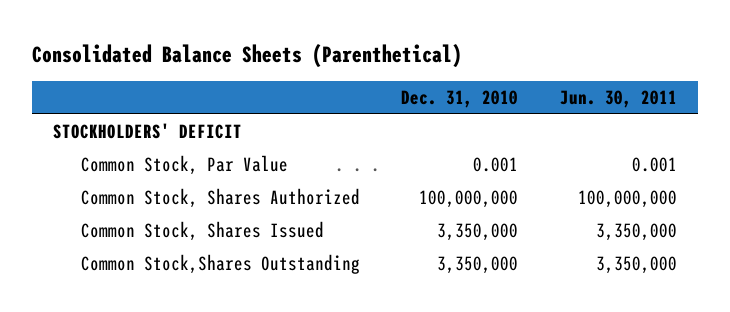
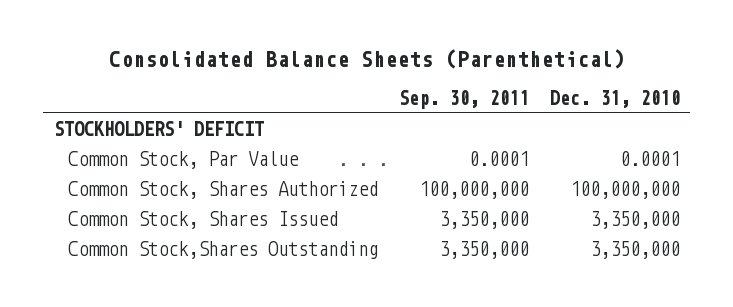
- | Dec. 31, 2010 | Jun. 30, 2011
+ | Sep. 30, 2011 | Dec. 31, 2010
- Common Stock, Par Value | 0.001 | 0.001
+ Common Stock, Par Value | 0.0001 | 0.0001

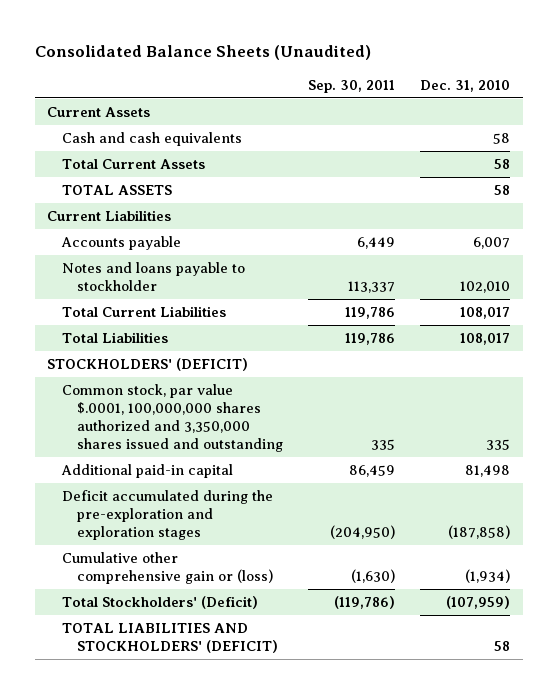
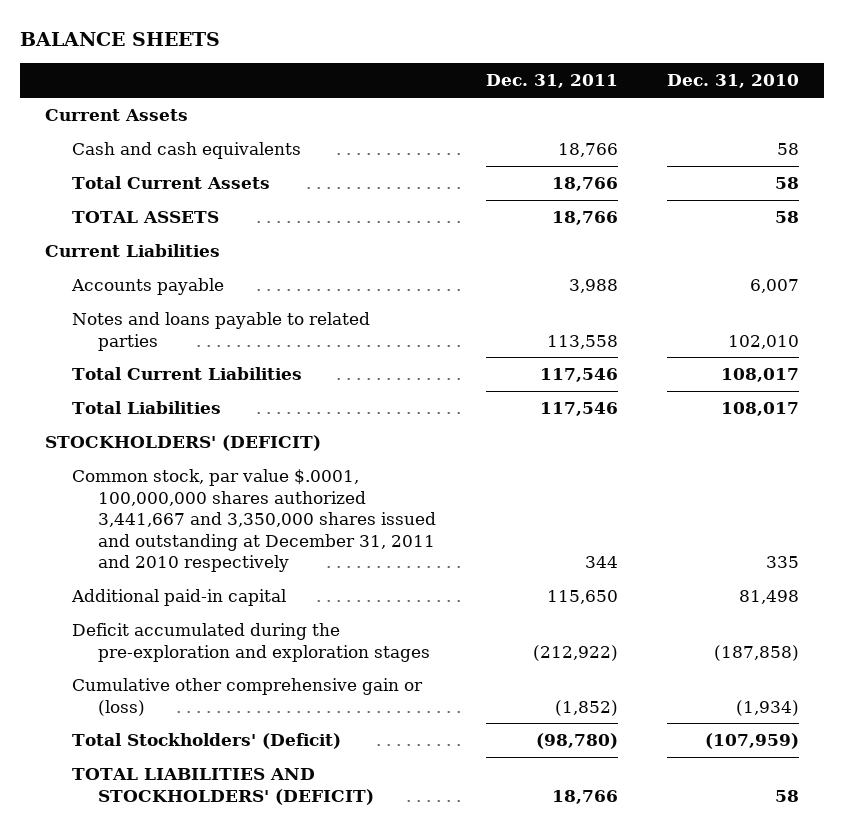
- Consolidated Balance Sheets (Unaudited)
+ BALANCE SHEETS
- | Sep. 30, 2011 | Dec. 31, 2010
+ | Dec. 31, 2011 | Dec. 31, 2010
- Notes and loans payable to stockholder | 113,337 | 102,010
+ Notes and loans payable to related parties | 113,558 | 102,010
- Common stock, par value $.0001, 100,000,000 shares authorized and 3,350,000 shares issued and outstanding | 335 | 335
+ Common stock, par value $.0001, 100,000,000 shares authorized 3,441,667 and 3,350,000 shares issued and outstanding at December 31, 2011 and 2010 respectively | 344 | 335

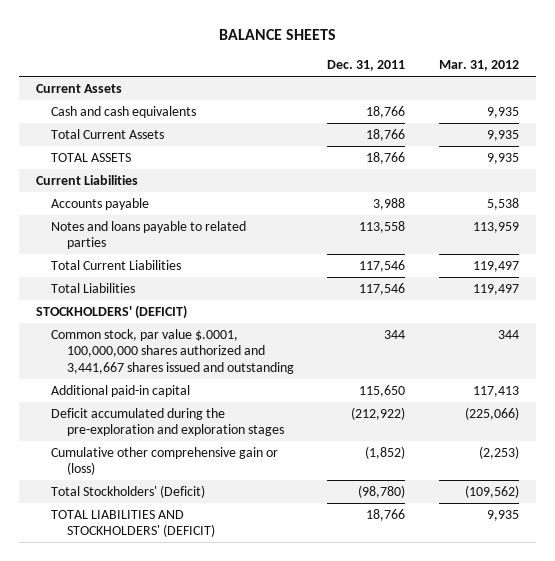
- | Dec. 31, 2011 | Dec. 31, 2010
+ | Dec. 31, 2011 | Mar. 31, 2012
- Common stock, par value $.0001, 100,000,000 shares authorized 3,441,667 and 3,350,000 shares issued and outstanding at December 31, 2011 and 2010 respectively | 344 | 335
+ Common stock, par value $.0001, 100,000,000 shares authorized and 3,441,667 shares issued and outstanding | 344 | 344

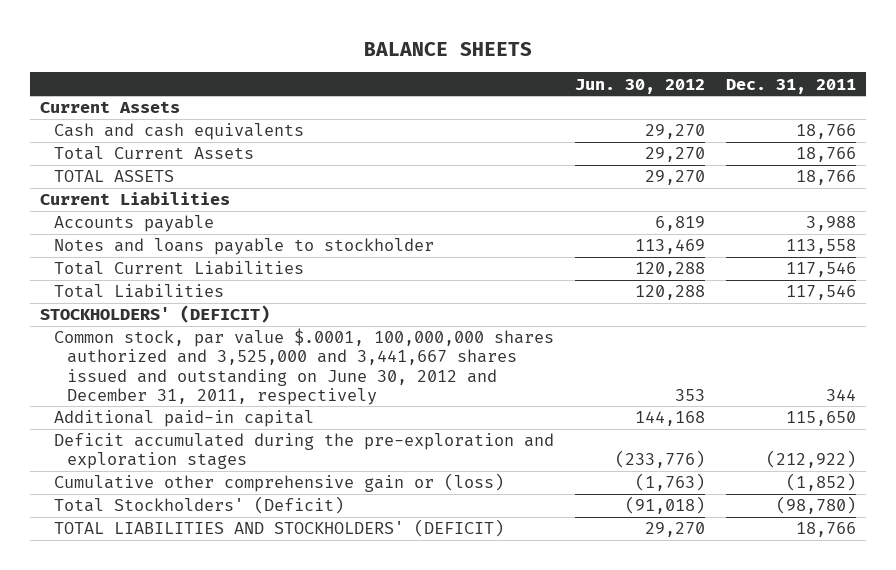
- | Dec. 31, 2011 | Mar. 31, 2012
+ | Jun. 30, 2012 | Dec. 31, 2011
- Notes and loans payable to related parties | 113,558 | 113,959
+ Notes and loans payable to stockholder | 113,469 | 113,558
- Common stock, par value $.0001, 100,000,000 shares authorized and 3,441,667 shares issued and outstanding | 344 | 344
+ Common stock, par value $.0001, 100,000,000 shares authorized and 3,525,000 and 3,441,667 shares issued and outstanding on June 30, 2012 and December 31, 2011, respectively | 353 | 344

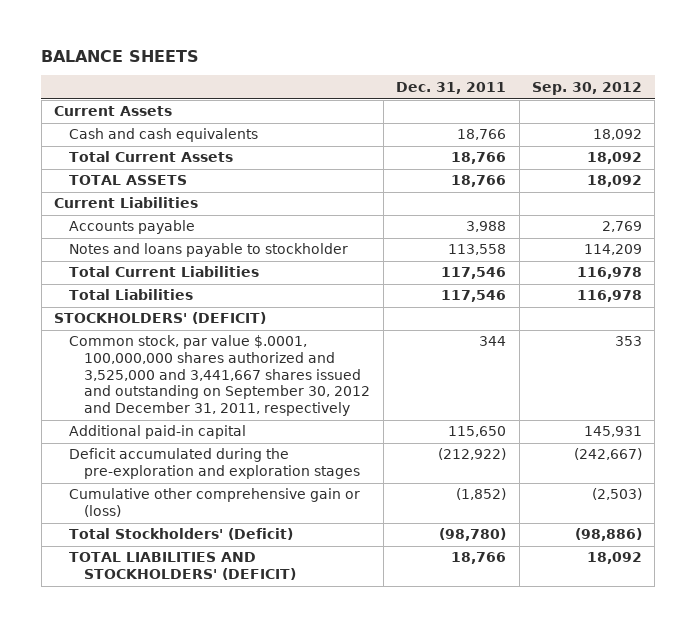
- | Jun. 30, 2012 | Dec. 31, 2011
+ | Dec. 31, 2011 | Sep. 30, 2012
- Common stock, par value $.0001, 100,000,000 shares authorized and 3,525,000 and 3,441,667 shares issued and outstanding on June 30, 2012 and December 31, 2011, respectively | 353 | 344
+ Common stock, par value $.0001, 100,000,000 shares authorized and 3,525,000 and 3,441,667 shares issued and outstanding on September 30, 2012 and December 31, 2011, respectively | 344 | 353

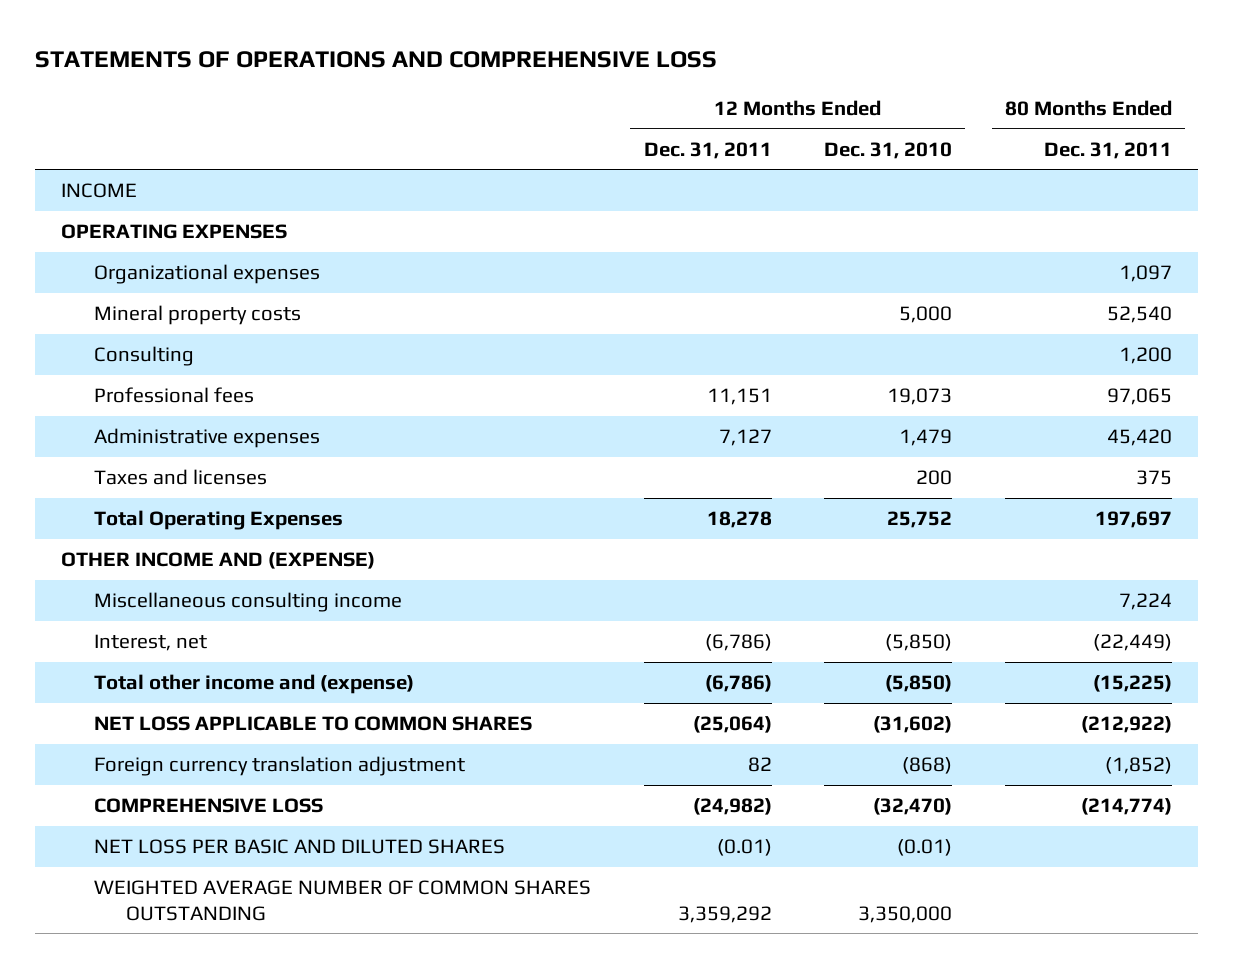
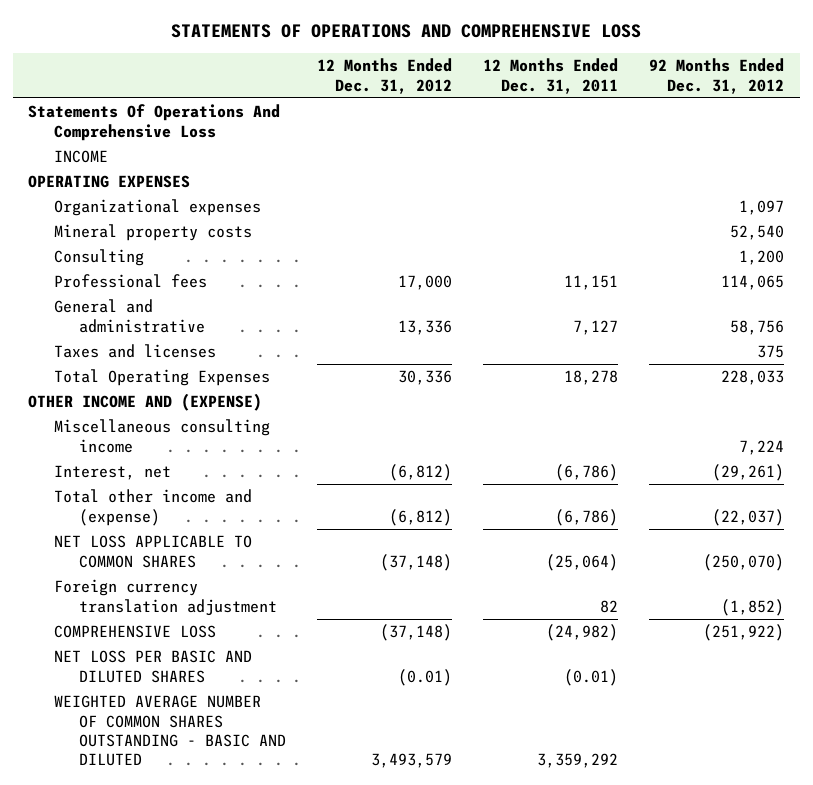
- | 12 Months Ended Dec. 31, 2011 | 12 Months Ended Dec. 31, 2010 | 80 Months Ended Dec. 31, 2011
+ | 12 Months Ended Dec. 31, 2012 | 12 Months Ended Dec. 31, 2011 | 92 Months Ended Dec. 31, 2012
+ Statements Of Operations And Comprehensive Loss
- Administrative expenses | 7,127 | 1,479 | 45,420
+ General and administrative | 13,336 | 7,127 | 58,756
- WEIGHTED AVERAGE NUMBER OF COMMON SHARES OUTSTANDING | 3,359,292 | 3,350,000 |
+ WEIGHTED AVERAGE NUMBER OF COMMON SHARES OUTSTANDING - BASIC AND DILUTED | 3,493,579 | 3,359,292 |

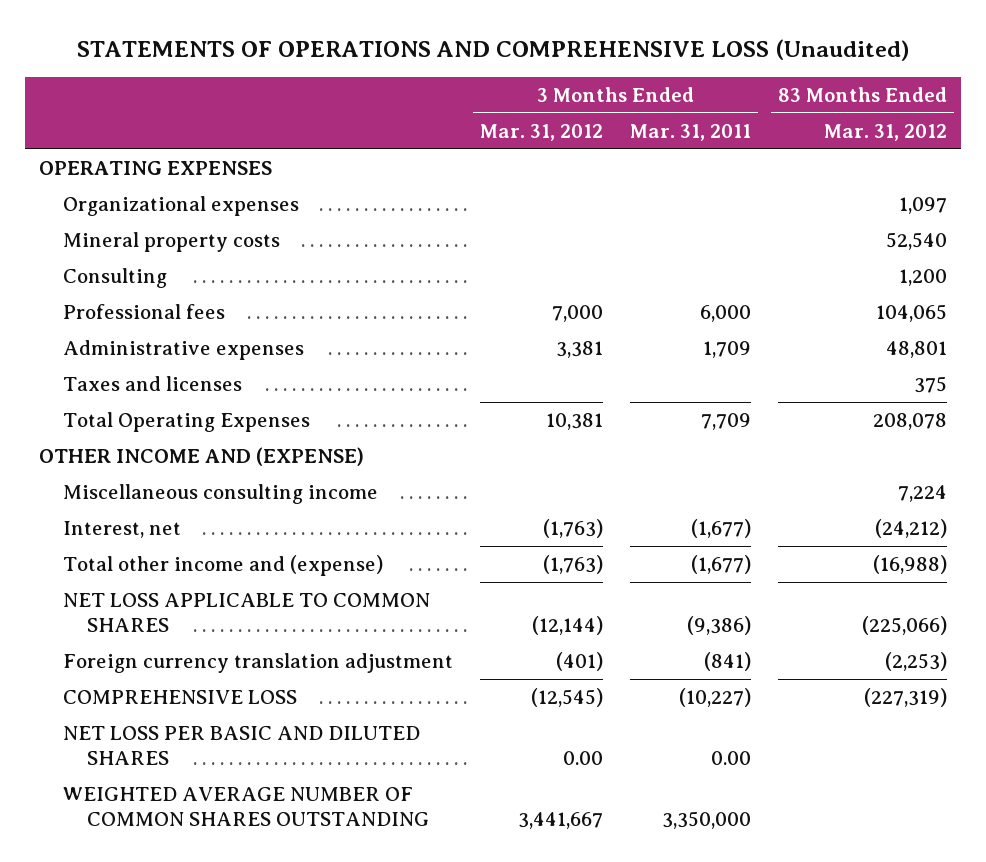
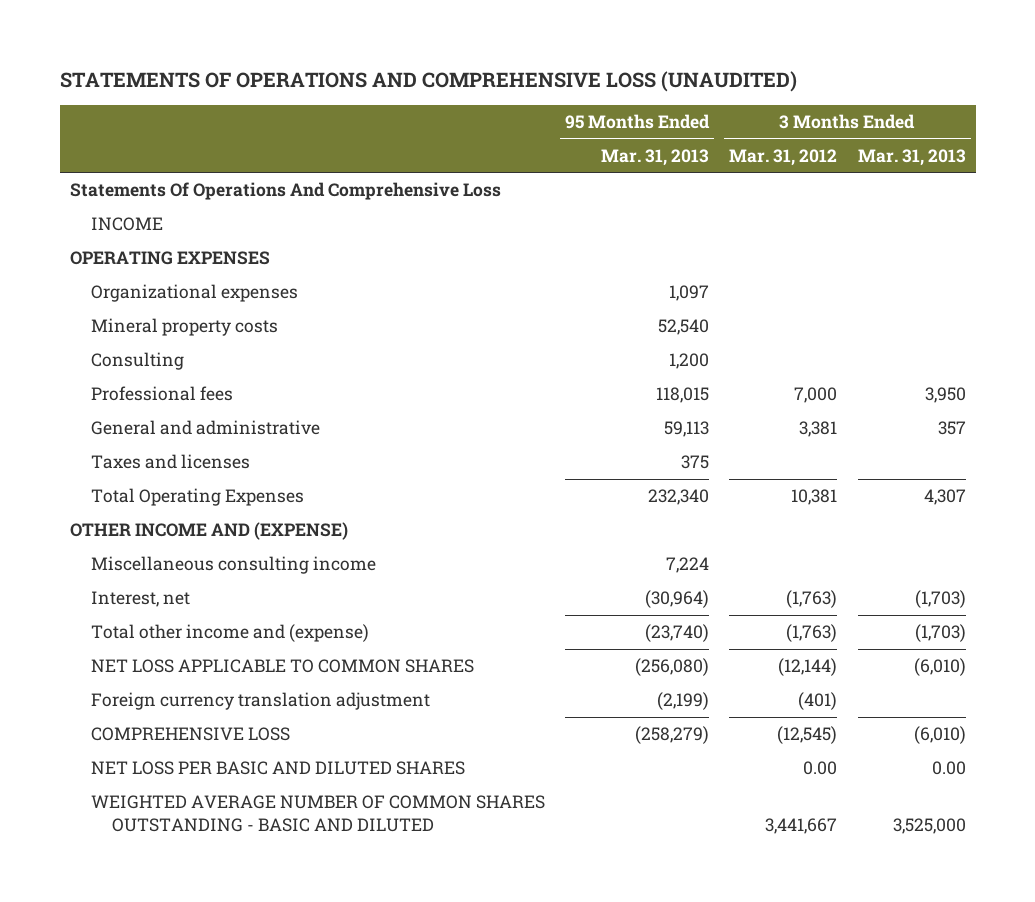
- STATEMENTS OF OPERATIONS AND COMPREHENSIVE LOSS (Unaudited)
+ STATEMENTS OF OPERATIONS AND COMPREHENSIVE LOSS (UNAUDITED)
- | 3 Months Ended Mar. 31, 2012 | 3 Months Ended Mar. 31, 2011 | 83 Months Ended Mar. 31, 2012
+ | 95 Months Ended Mar. 31, 2013 | 3 Months Ended Mar. 31, 2012 | 3 Months Ended Mar. 31, 2013
+ Statements Of Operations And Comprehensive Loss
+ INCOME
- Administrative expenses | 3,381 | 1,709 | 48,801
+ General and administrative | 59,113 | 3,381 | 357
- WEIGHTED AVERAGE NUMBER OF COMMON SHARES OUTSTANDING | 3,441,667 | 3,350,000 |
+ WEIGHTED AVERAGE NUMBER OF COMMON SHARES OUTSTANDING - BASIC AND DILUTED | | 3,441,667 | 3,525,000

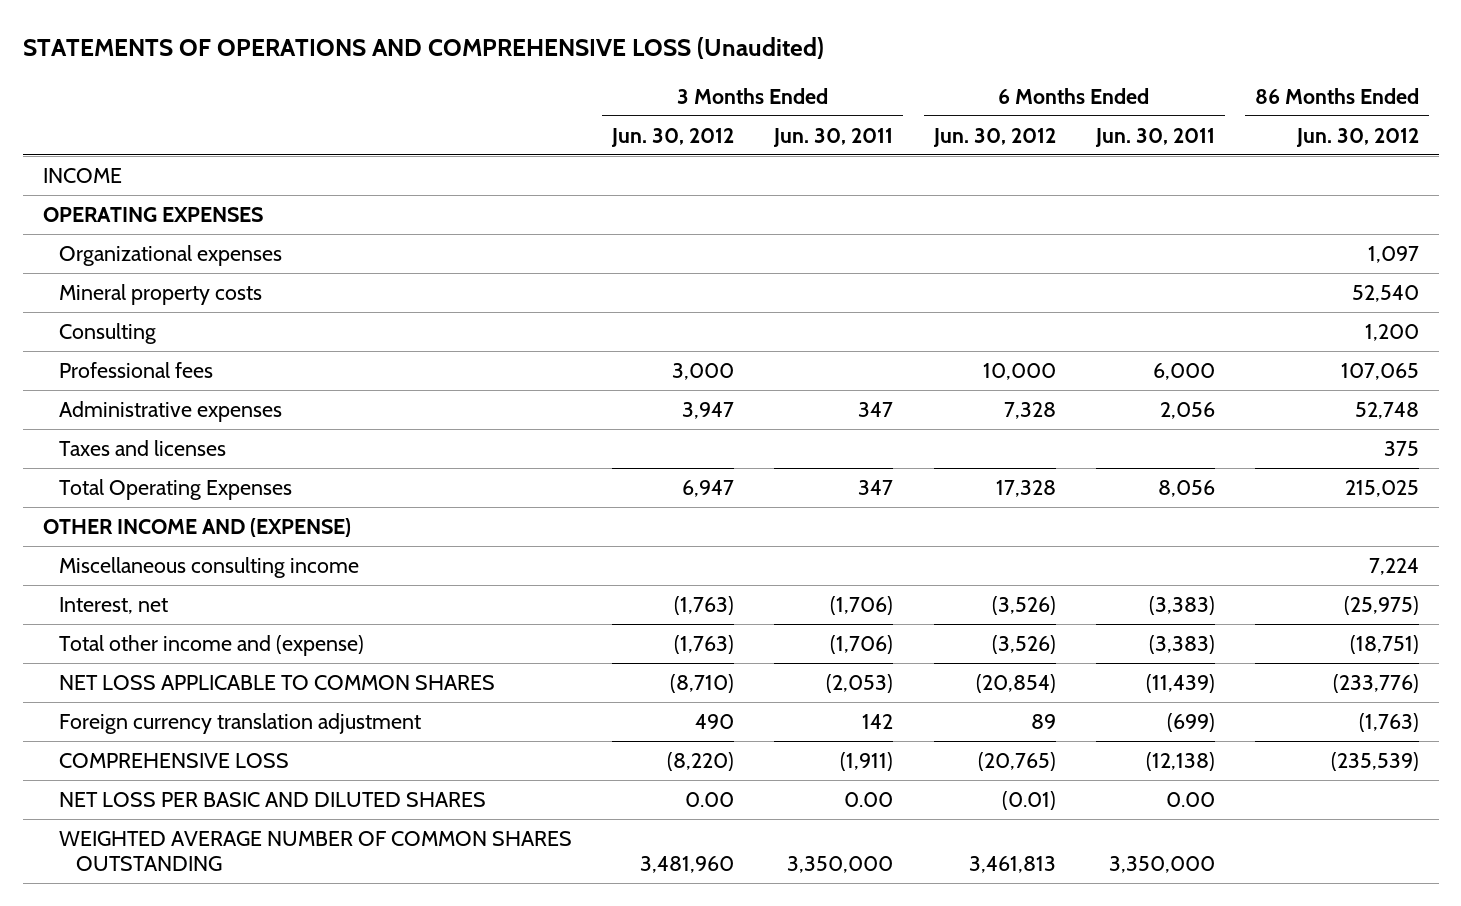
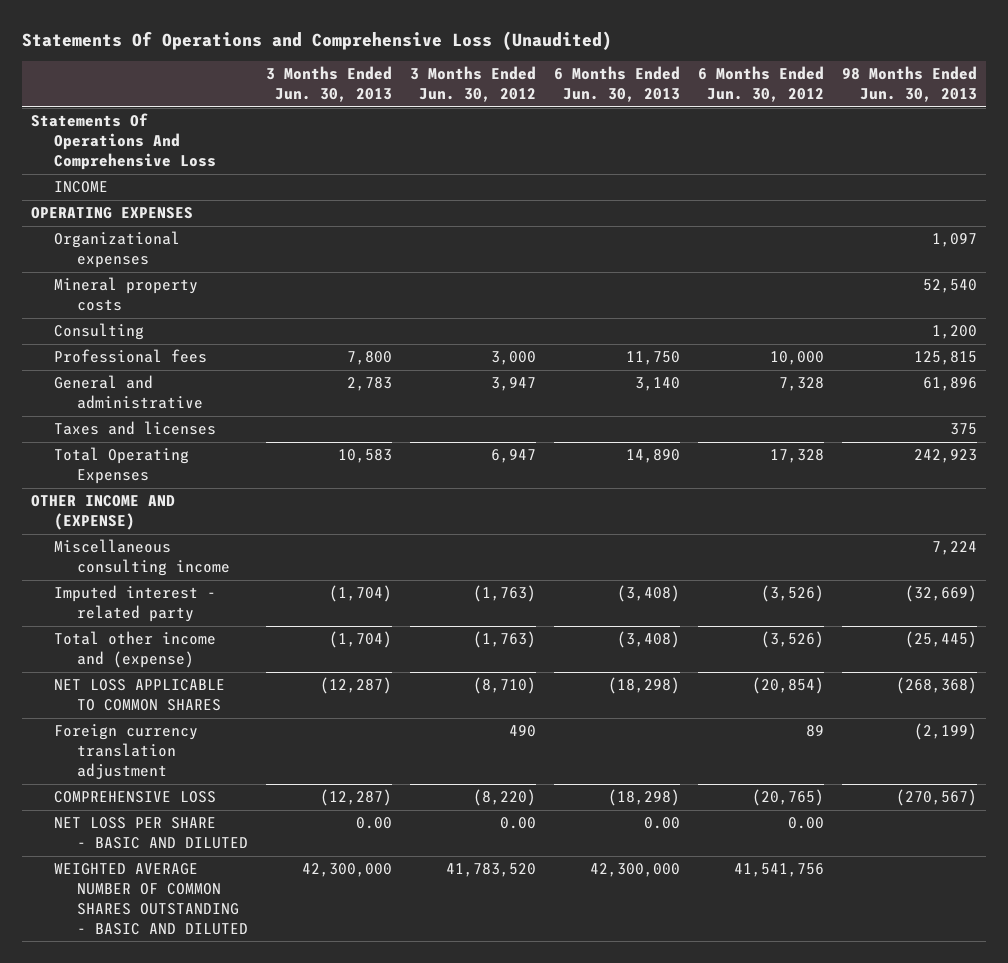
- STATEMENTS OF OPERATIONS AND COMPREHENSIVE LOSS (Unaudited)
+ Statements Of Operations and Comprehensive Loss (Unaudited)
- | 3 Months Ended Jun. 30, 2012 | 3 Months Ended Jun. 30, 2011 | 6 Months Ended Jun. 30, 2012 | 6 Months Ended Jun. 30, 2011 | 86 Months Ended Jun. 30, 2012
+ | 3 Months Ended Jun. 30, 2013 | 3 Months Ended Jun. 30, 2012 | 6 Months Ended Jun. 30, 2013 | 6 Months Ended Jun. 30, 2012 | 98 Months Ended Jun. 30, 2013
+ Statements Of Operations And Comprehensive Loss
- Administrative expenses | 3,947 | 347 | 7,328 | 2,056 | 52,748
+ General and administrative | 2,783 | 3,947 | 3,140 | 7,328 | 61,896
- Interest, net | (1,763) | (1,706) | (3,526) | (3,383) | (25,975)
+ Imputed interest - related party | (1,704) | (1,763) | (3,408) | (3,526) | (32,669)
- NET LOSS PER BASIC AND DILUTED SHARES | 0.00 | 0.00 | (0.01) | 0.00 |
- WEIGHTED AVERAGE NUMBER OF COMMON SHARES OUTSTANDING | 3,481,960 | 3,350,000 | 3,461,813 | 3,350,000 |
+ NET LOSS PER SHARE - BASIC AND DILUTED | 0.00 | 0.00 | 0.00 | 0.00 |
+ WEIGHTED AVERAGE NUMBER OF COMMON SHARES OUTSTANDING - BASIC AND DILUTED | 42,300,000 | 41,783,520 | 42,300,000 | 41,541,756 |

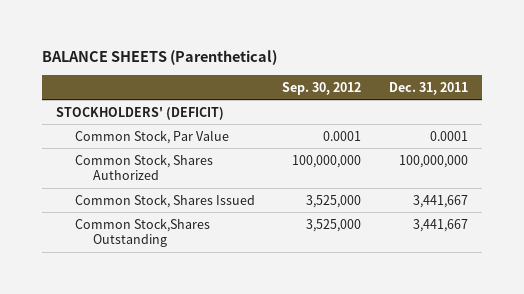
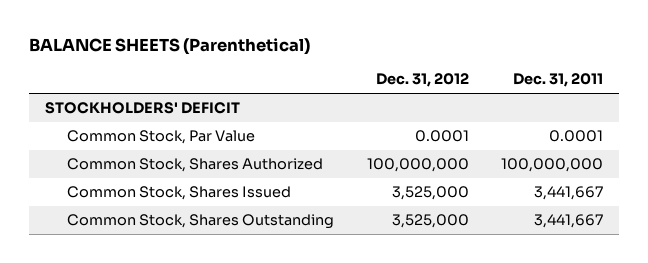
- | Sep. 30, 2012 | Dec. 31, 2011
+ | Dec. 31, 2012 | Dec. 31, 2011
- STOCKHOLDERS' (DEFICIT)
+ STOCKHOLDERS' DEFICIT
- Common Stock,Shares Outstanding | 3,525,000 | 3,441,667
+ Common Stock, Shares Outstanding | 3,525,000 | 3,441,667

